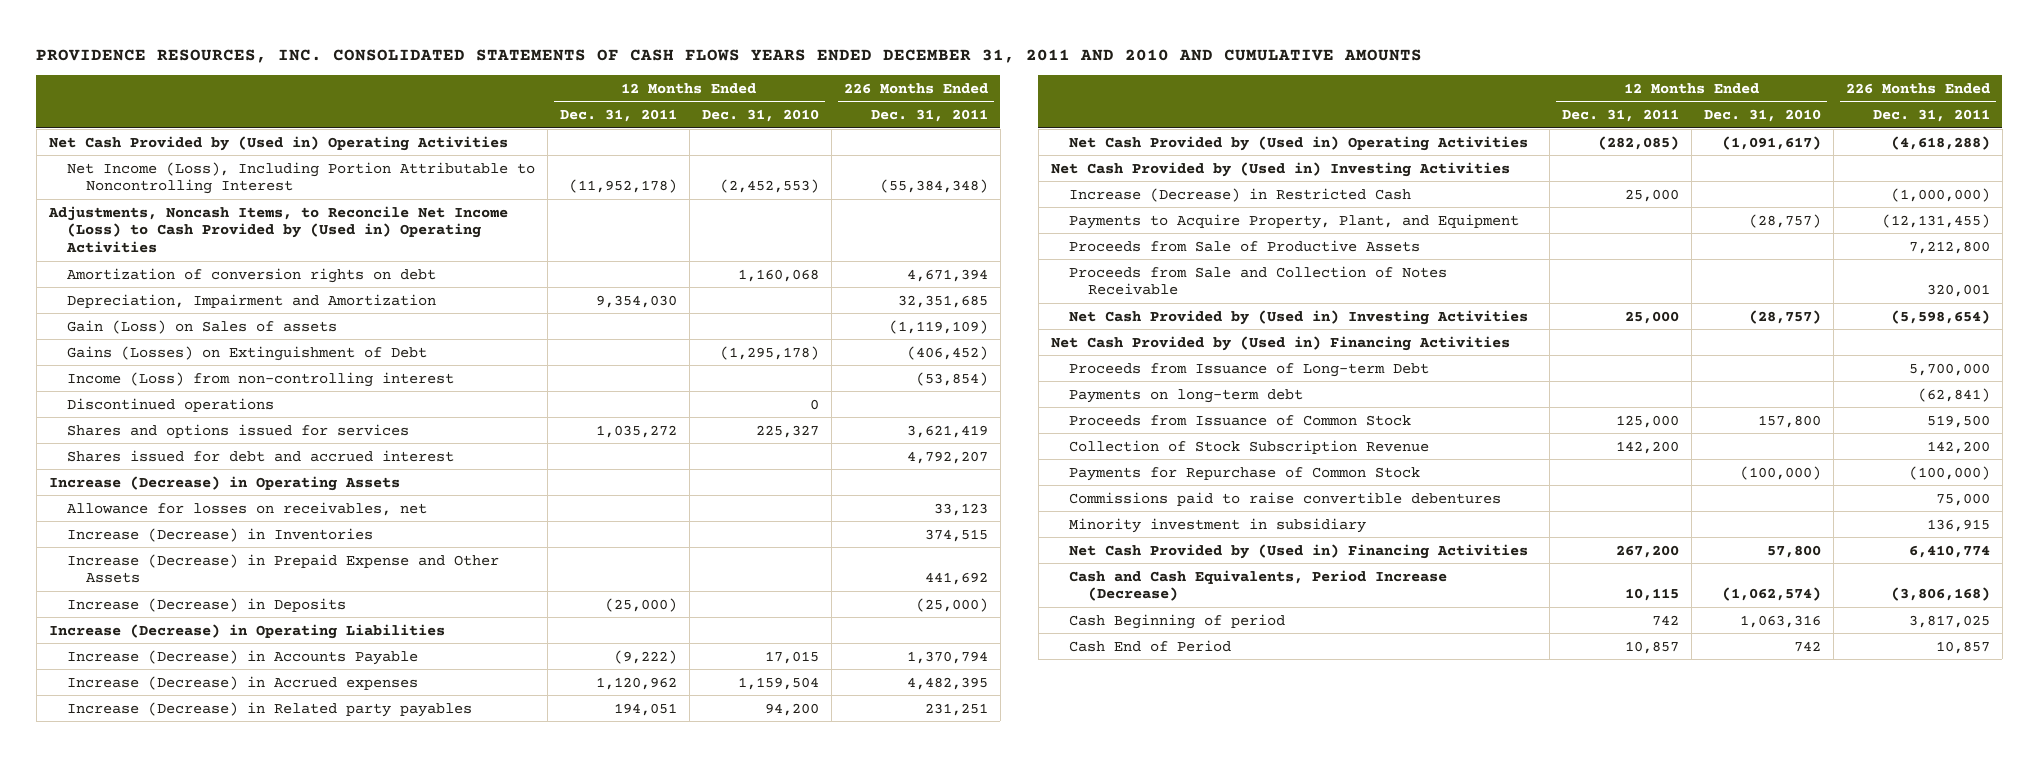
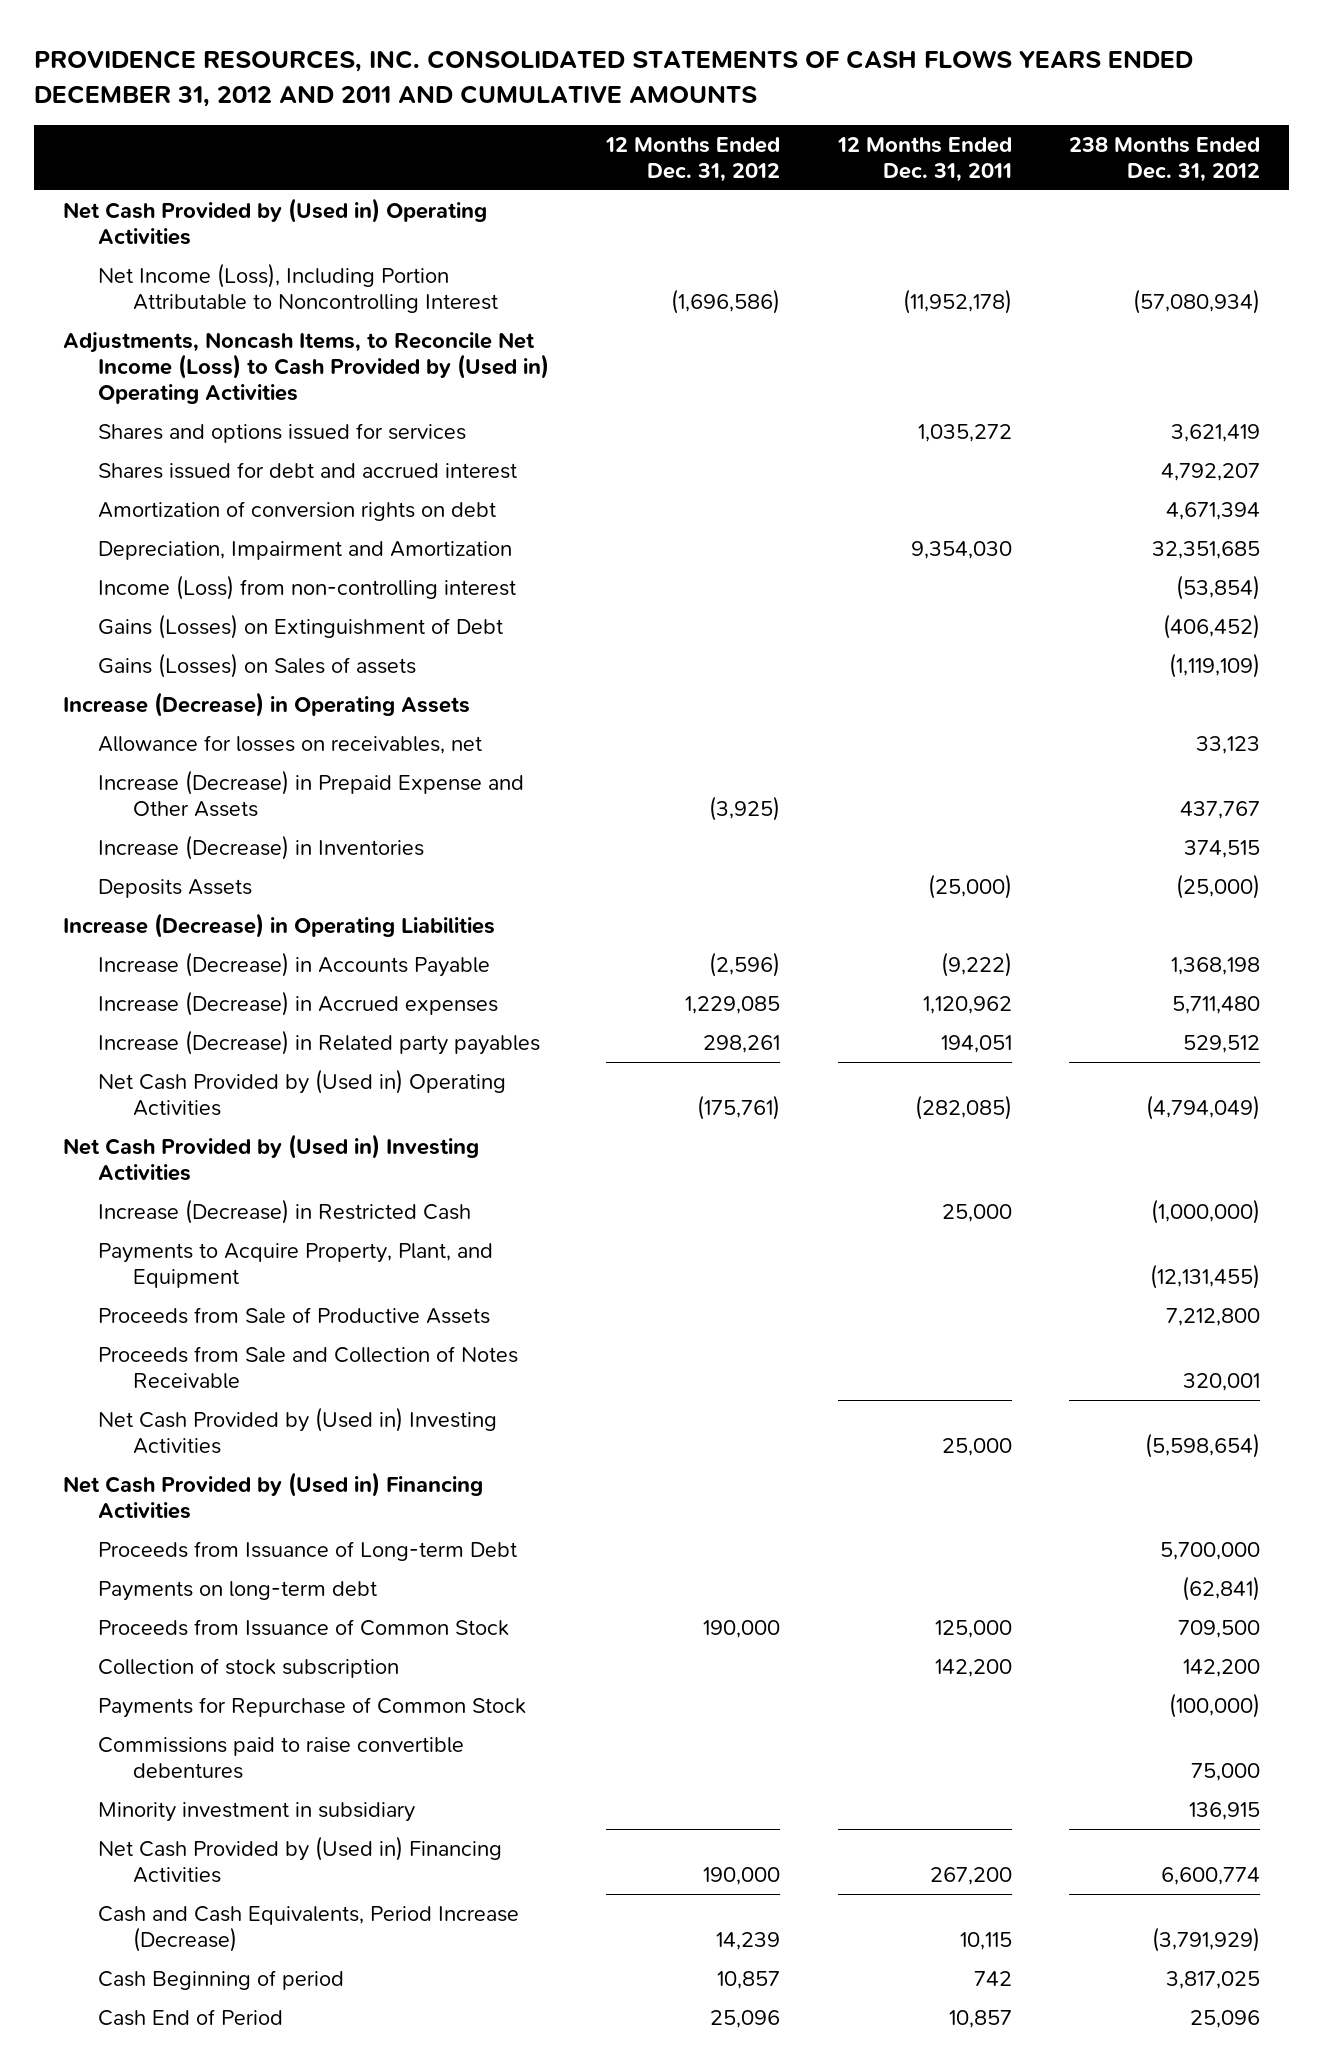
- PROVIDENCE RESOURCES, INC. CONSOLIDATED STATEMENTS OF CASH FLOWS YEARS ENDED DECEMBER 31, 2011 AND 2010 AND CUMULATIVE AMOUNTS
+ PROVIDENCE RESOURCES, INC. CONSOLIDATED STATEMENTS OF CASH FLOWS YEARS ENDED DECEMBER 31, 2012 AND 2011 AND CUMULATIVE AMOUNTS
- | 12 Months Ended Dec. 31, 2011 | 12 Months Ended Dec. 31, 2010 | 226 Months Ended Dec. 31, 2011
+ | 12 Months Ended Dec. 31, 2012 | 12 Months Ended Dec. 31, 2011 | 238 Months Ended Dec. 31, 2012
moved up: Shares and options issued for services | | 1,035,272 | 3,621,419
moved up: Shares issued for debt and accrued interest | | | 4,792,207
- Gain (Loss) on Sales of assets | | | (1,119,109)
- Discontinued operations | | 0 |
moved down: Gains (Losses) on Extinguishment of Debt | | | (406,452)
+ Gains (Losses) on Sales of assets | | | (1,119,109)
- Increase (Decrease) in Deposits | (25,000) | | (25,000)
moved down: Increase (Decrease) in Inventories | | | 374,515
+ Deposits Assets | | (25,000) | (25,000)
- Collection of Stock Subscription Revenue | 142,200 | | 142,200
+ Collection of stock subscription | | 142,200 | 142,200

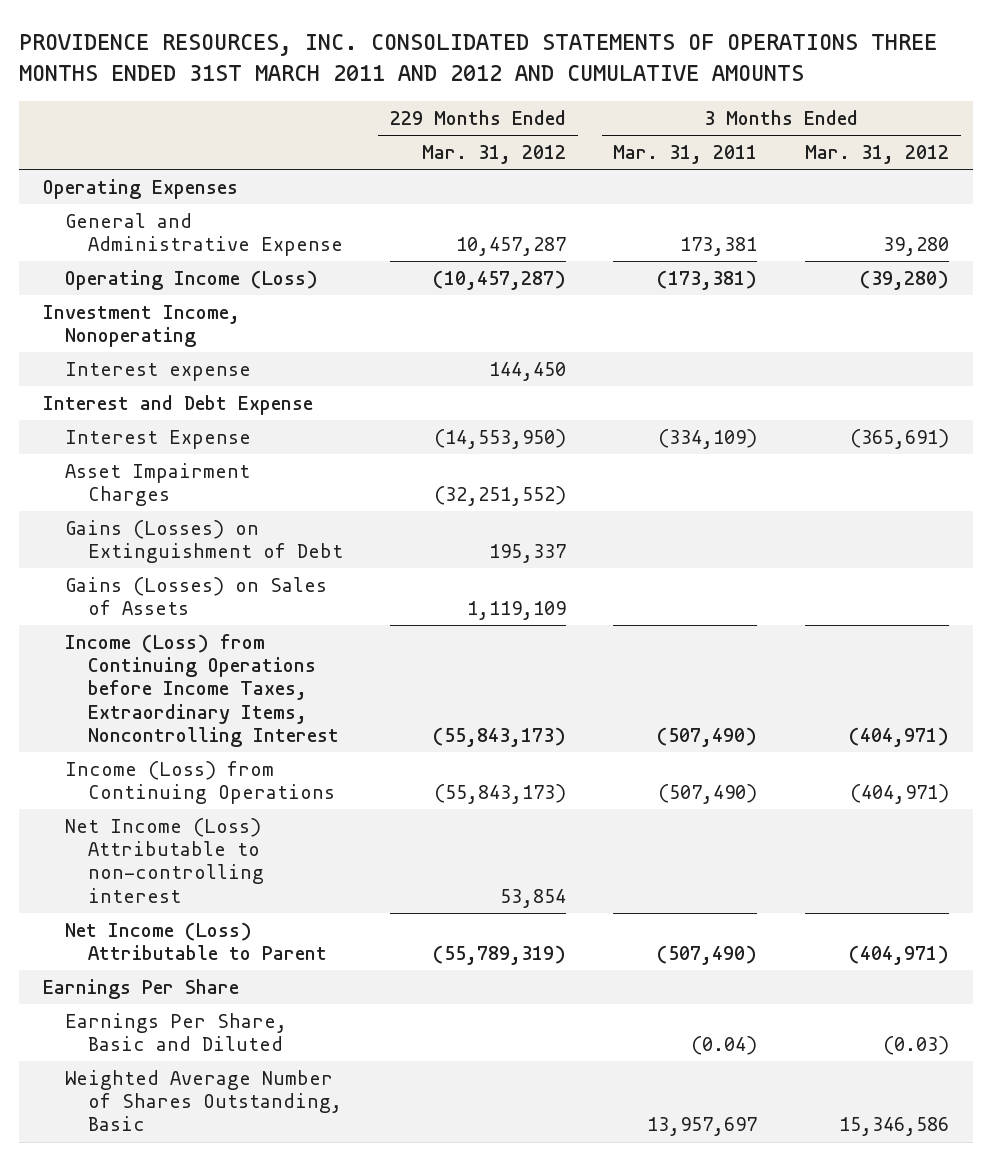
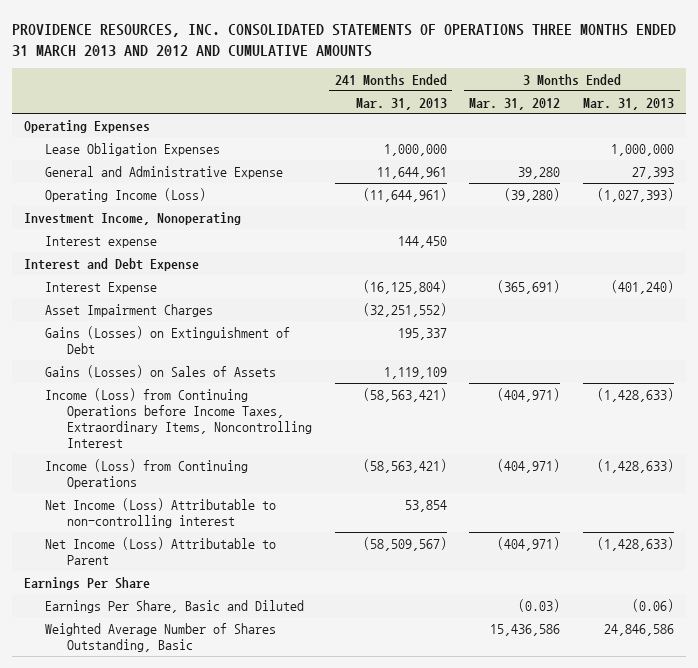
- PROVIDENCE RESOURCES, INC. CONSOLIDATED STATEMENTS OF OPERATIONS THREE MONTHS ENDED 31ST MARCH 2011 AND 2012 AND CUMULATIVE AMOUNTS
+ PROVIDENCE RESOURCES, INC. CONSOLIDATED STATEMENTS OF OPERATIONS THREE MONTHS ENDED 31 MARCH 2013 AND 2012 AND CUMULATIVE AMOUNTS
- | 229 Months Ended Mar. 31, 2012 | 3 Months Ended Mar. 31, 2011 | 3 Months Ended Mar. 31, 2012
+ | 241 Months Ended Mar. 31, 2013 | 3 Months Ended Mar. 31, 2012 | 3 Months Ended Mar. 31, 2013
+ Lease Obligation Expenses | 1,000,000 | | 1,000,000
- Weighted Average Number of Shares Outstanding, Basic | | 13,957,697 | 15,346,586
+ Weighted Average Number of Shares Outstanding, Basic | | 15,436,586 | 24,846,586

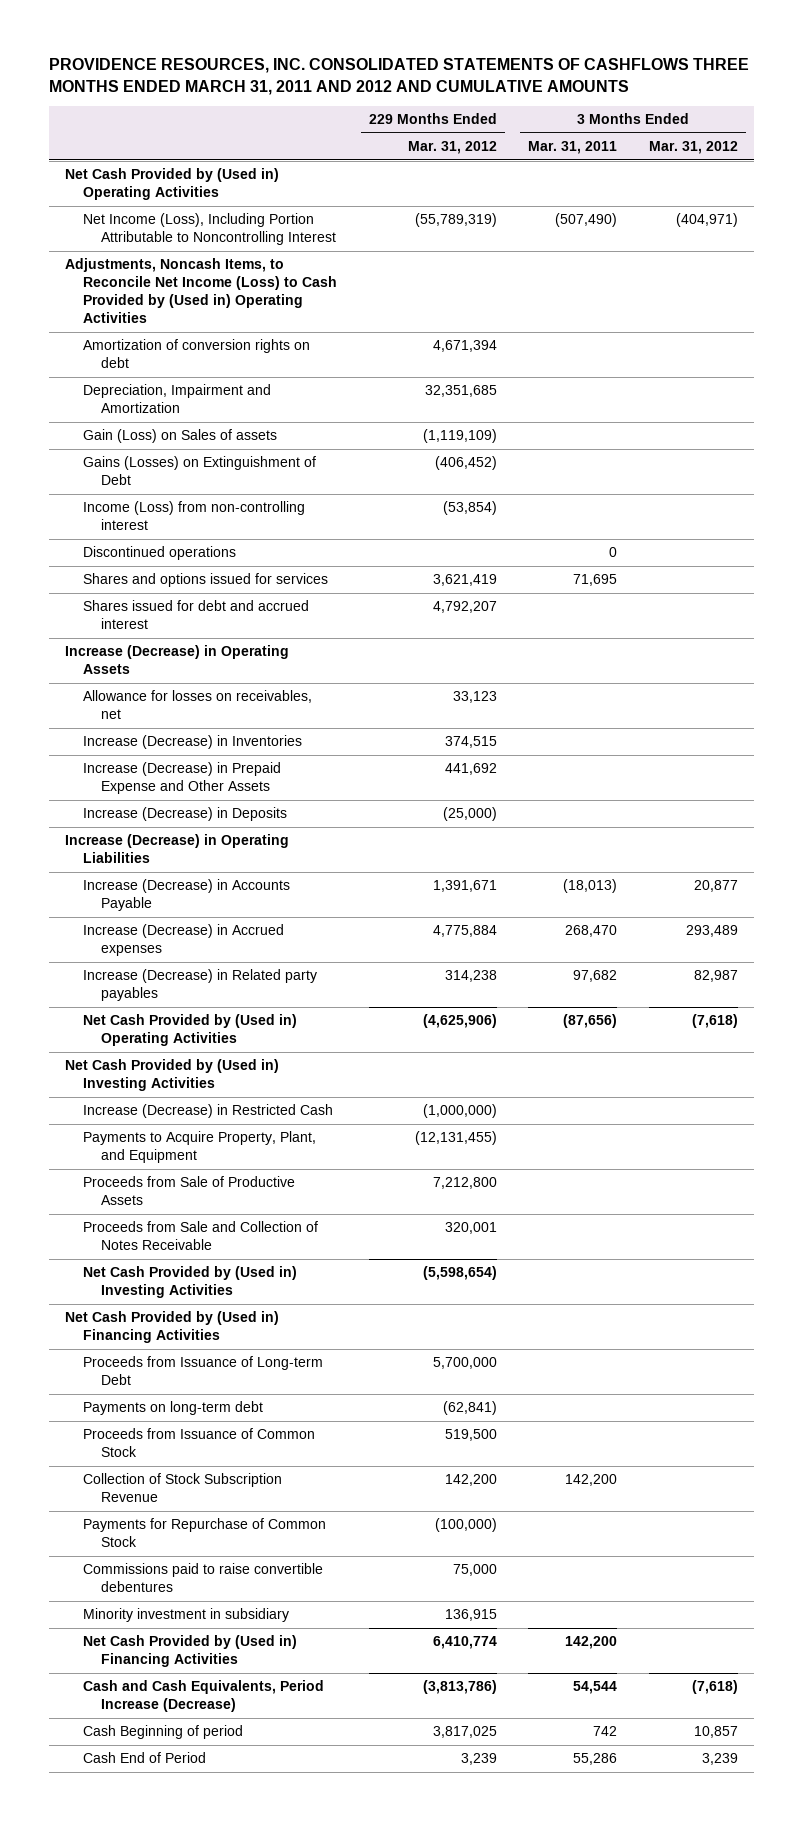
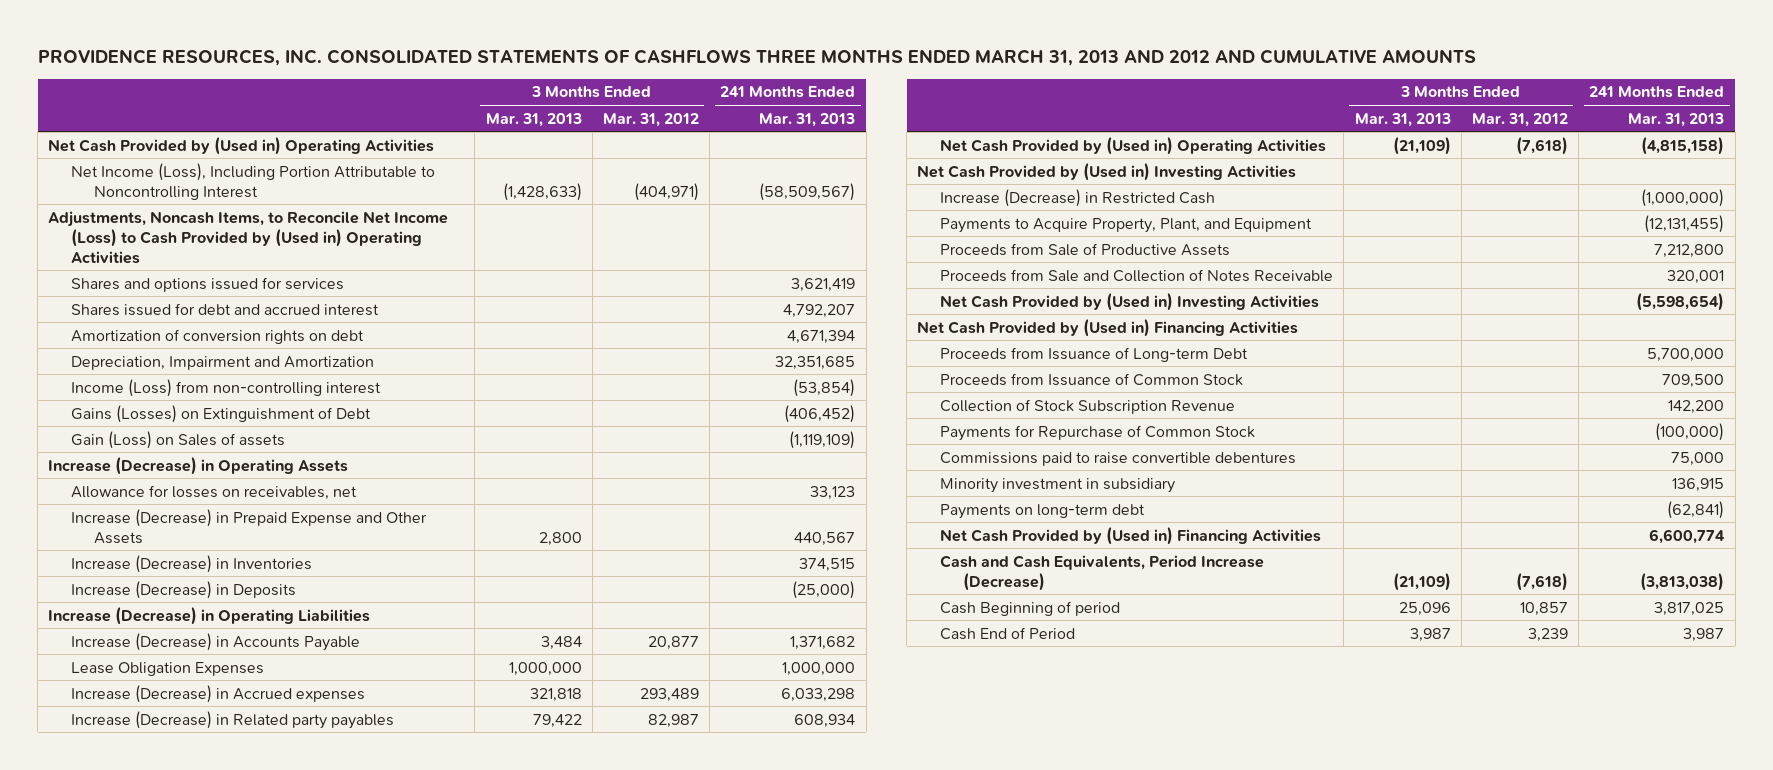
- PROVIDENCE RESOURCES, INC. CONSOLIDATED STATEMENTS OF CASHFLOWS THREE MONTHS ENDED MARCH 31, 2011 AND 2012 AND CUMULATIVE AMOUNTS
+ PROVIDENCE RESOURCES, INC. CONSOLIDATED STATEMENTS OF CASHFLOWS THREE MONTHS ENDED MARCH 31, 2013 AND 2012 AND CUMULATIVE AMOUNTS
- | 229 Months Ended Mar. 31, 2012 | 3 Months Ended Mar. 31, 2011 | 3 Months Ended Mar. 31, 2012
+ | 3 Months Ended Mar. 31, 2013 | 3 Months Ended Mar. 31, 2012 | 241 Months Ended Mar. 31, 2013
moved up: Shares and options issued for services | | | 3,621,419
moved up: Shares issued for debt and accrued interest | | | 4,792,207
- Discontinued operations | | 0 |
moved down: Gains (Losses) on Extinguishment of Debt | | | (406,452)
moved down: Gain (Loss) on Sales of assets | | | (1,119,109)
moved down: Increase (Decrease) in Inventories | | | 374,515
+ Lease Obligation Expenses | 1,000,000 | | 1,000,000
moved down: Payments on long-term debt | | | (62,841)

